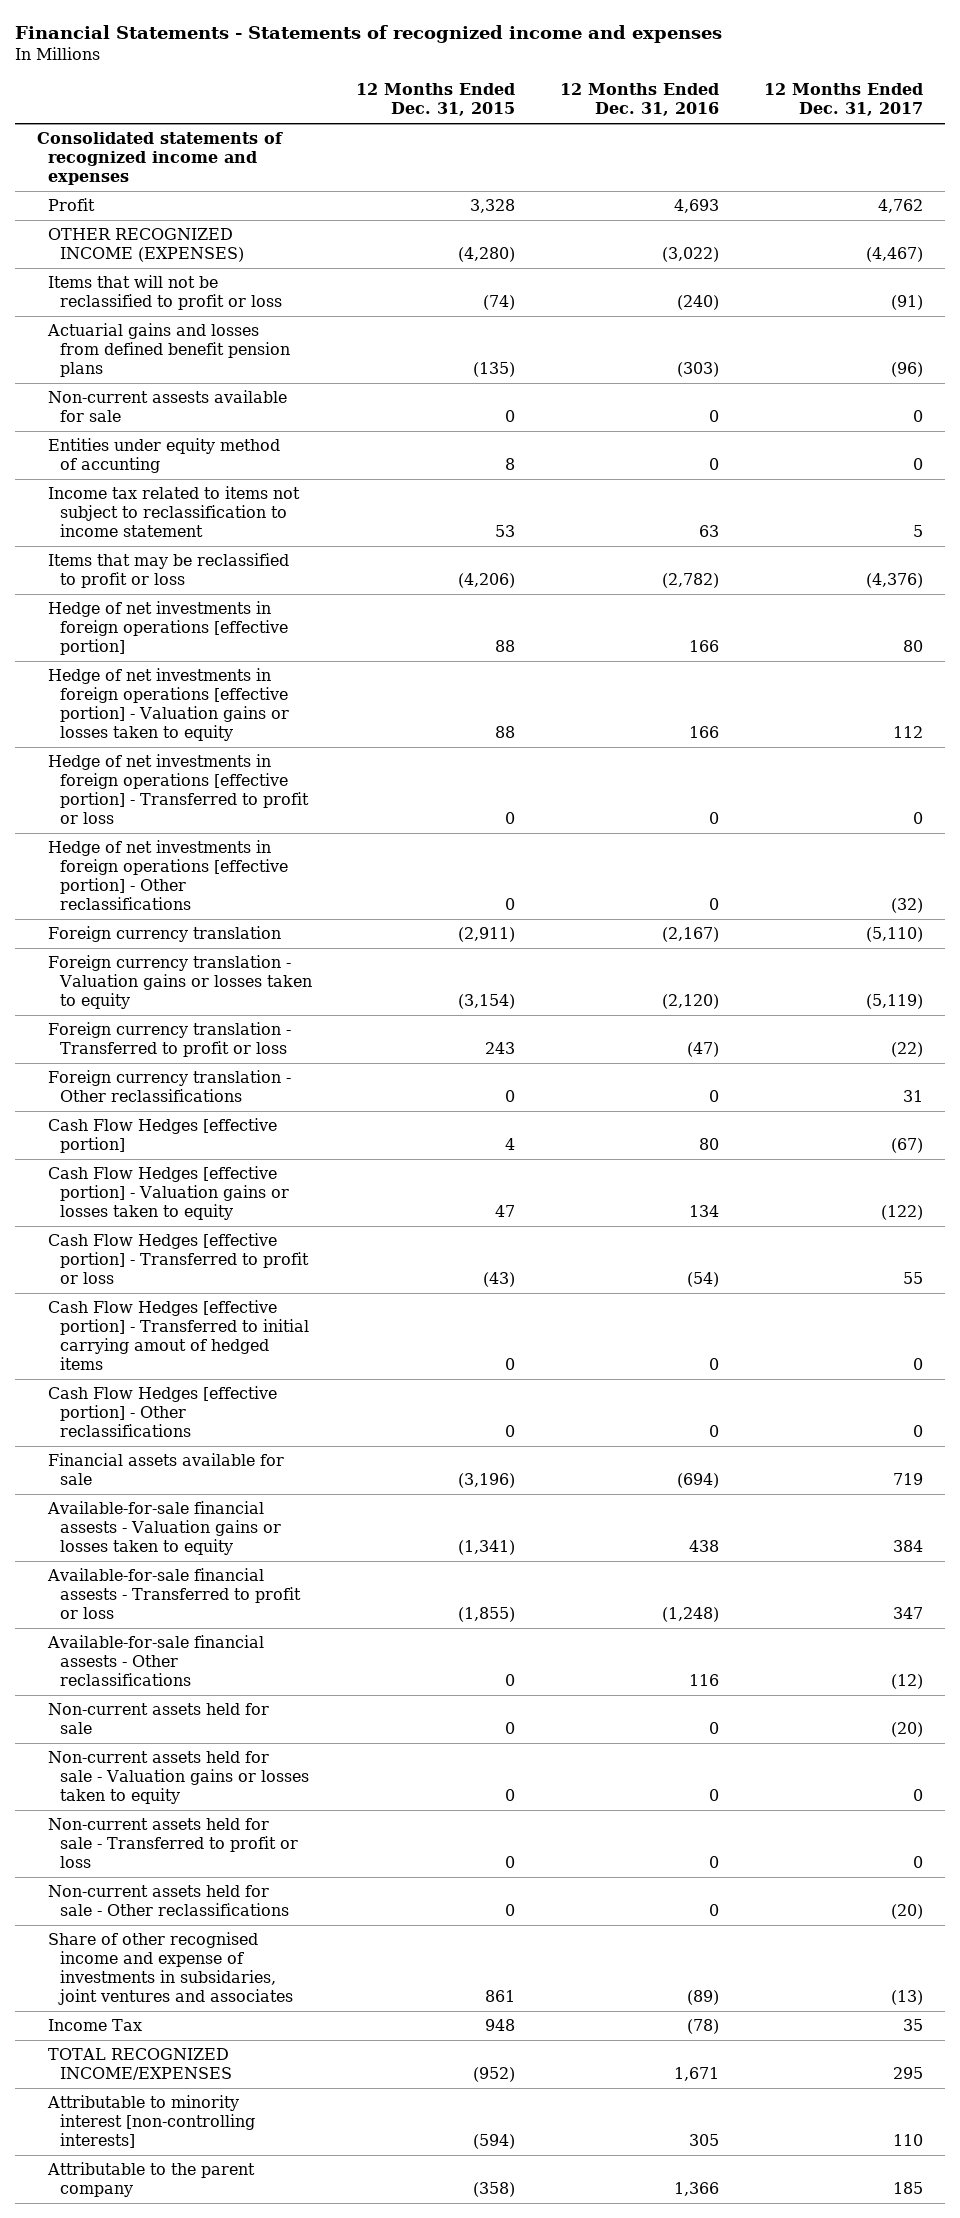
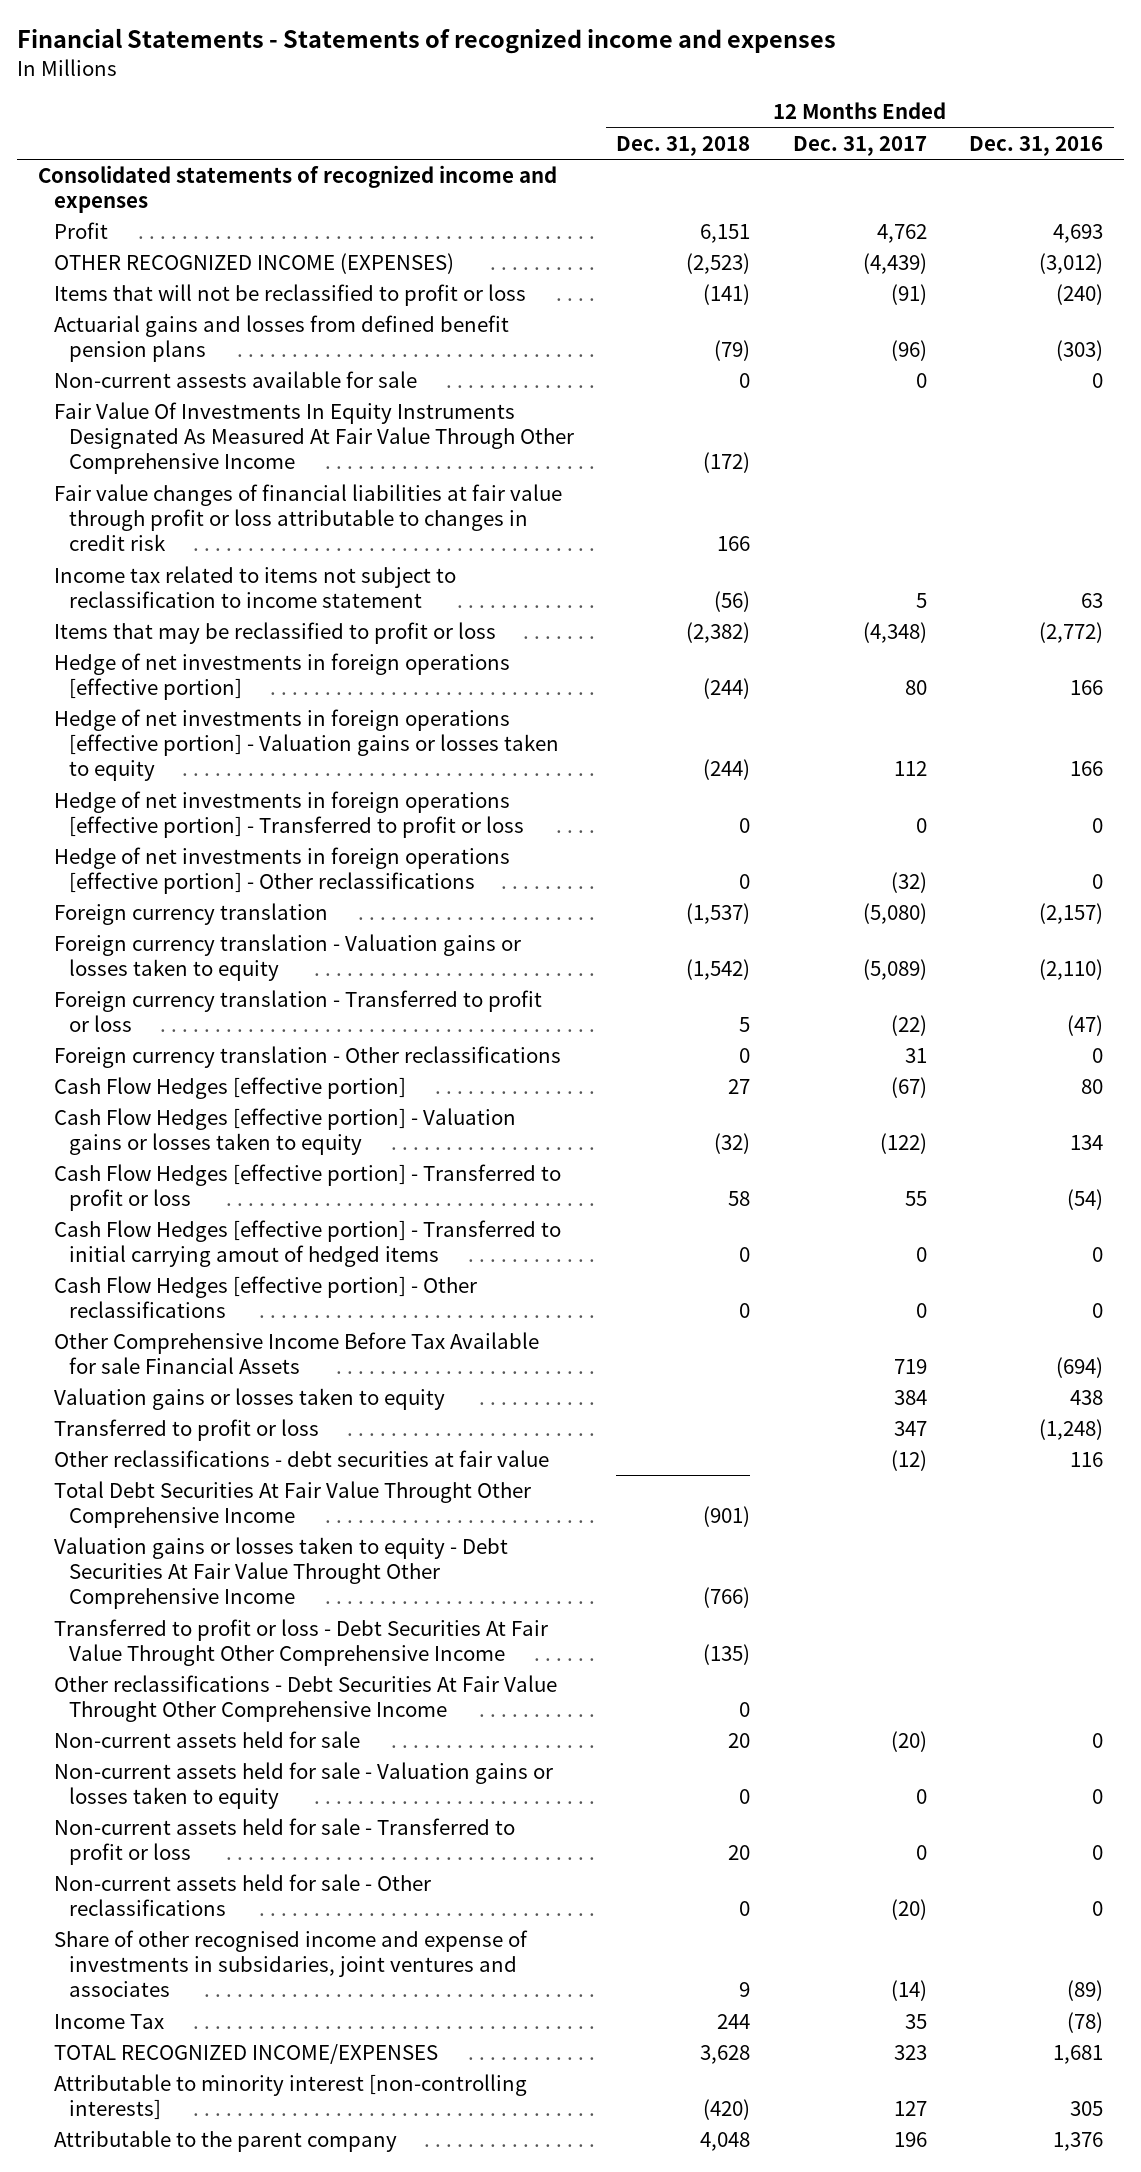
- | 12 Months Ended Dec. 31, 2015 | 12 Months Ended Dec. 31, 2016 | 12 Months Ended Dec. 31, 2017
+ | 12 Months Ended Dec. 31, 2018 | 12 Months Ended Dec. 31, 2017 | 12 Months Ended Dec. 31, 2016
- OTHER RECOGNIZED INCOME (EXPENSES) | (4,280) | (3,022) | (4,467)
+ OTHER RECOGNIZED INCOME (EXPENSES) | (2,523) | (4,439) | (3,012)
- Entities under equity method of accunting | 8 | 0 | 0
+ Fair Value Of Investments In Equity Instruments Designated As Measured At Fair Value Through Other Comprehensive Income | (172) | |
+ Fair value changes of financial liabilities at fair value through profit or loss attributable to changes in credit risk | 166 | |
- Items that may be reclassified to profit or loss | (4,206) | (2,782) | (4,376)
+ Items that may be reclassified to profit or loss | (2,382) | (4,348) | (2,772)
- Foreign currency translation | (2,911) | (2,167) | (5,110)
- Foreign currency translation - Valuation gains or losses taken to equity | (3,154) | (2,120) | (5,119)
+ Foreign currency translation | (1,537) | (5,080) | (2,157)
+ Foreign currency translation - Valuation gains or losses taken to equity | (1,542) | (5,089) | (2,110)
- Financial assets available for sale | (3,196) | (694) | 719
- Available-for-sale financial assests - Valuation gains or losses taken to equity | (1,341) | 438 | 384
- Available-for-sale financial assests - Transferred to profit or loss | (1,855) | (1,248) | 347
- Available-for-sale financial assests - Other reclassifications | 0 | 116 | (12)
+ Other Comprehensive Income Before Tax Available for sale Financial Assets | | 719 | (694)
+ Valuation gains or losses taken to equity | | 384 | 438
+ Transferred to profit or loss | | 347 | (1,248)
+ Other reclassifications - debt securities at fair value | | (12) | 116
+ Total Debt Securities At Fair Value Throught Other Comprehensive Income | (901) | |
+ Valuation gains or losses taken to equity - Debt Securities At Fair Value Throught Other Comprehensive Income | (766) | |
+ Transferred to profit or loss - Debt Securities At Fair Value Throught Other Comprehensive Income | (135) | |
+ Other reclassifications - Debt Securities At Fair Value Throught Other Comprehensive Income | 0 | |
- Share of other recognised income and expense of investments in subsidaries, joint ventures and associates | 861 | (89) | (13)
+ Share of other recognised income and expense of investments in subsidaries, joint ventures and associates | 9 | (14) | (89)
- TOTAL RECOGNIZED INCOME/EXPENSES | (952) | 1,671 | 295
- Attributable to minority interest [non-controlling interests] | (594) | 305 | 110
- Attributable to the parent company | (358) | 1,366 | 185
+ TOTAL RECOGNIZED INCOME/EXPENSES | 3,628 | 323 | 1,681
+ Attributable to minority interest [non-controlling interests] | (420) | 127 | 305
+ Attributable to the parent company | 4,048 | 196 | 1,376

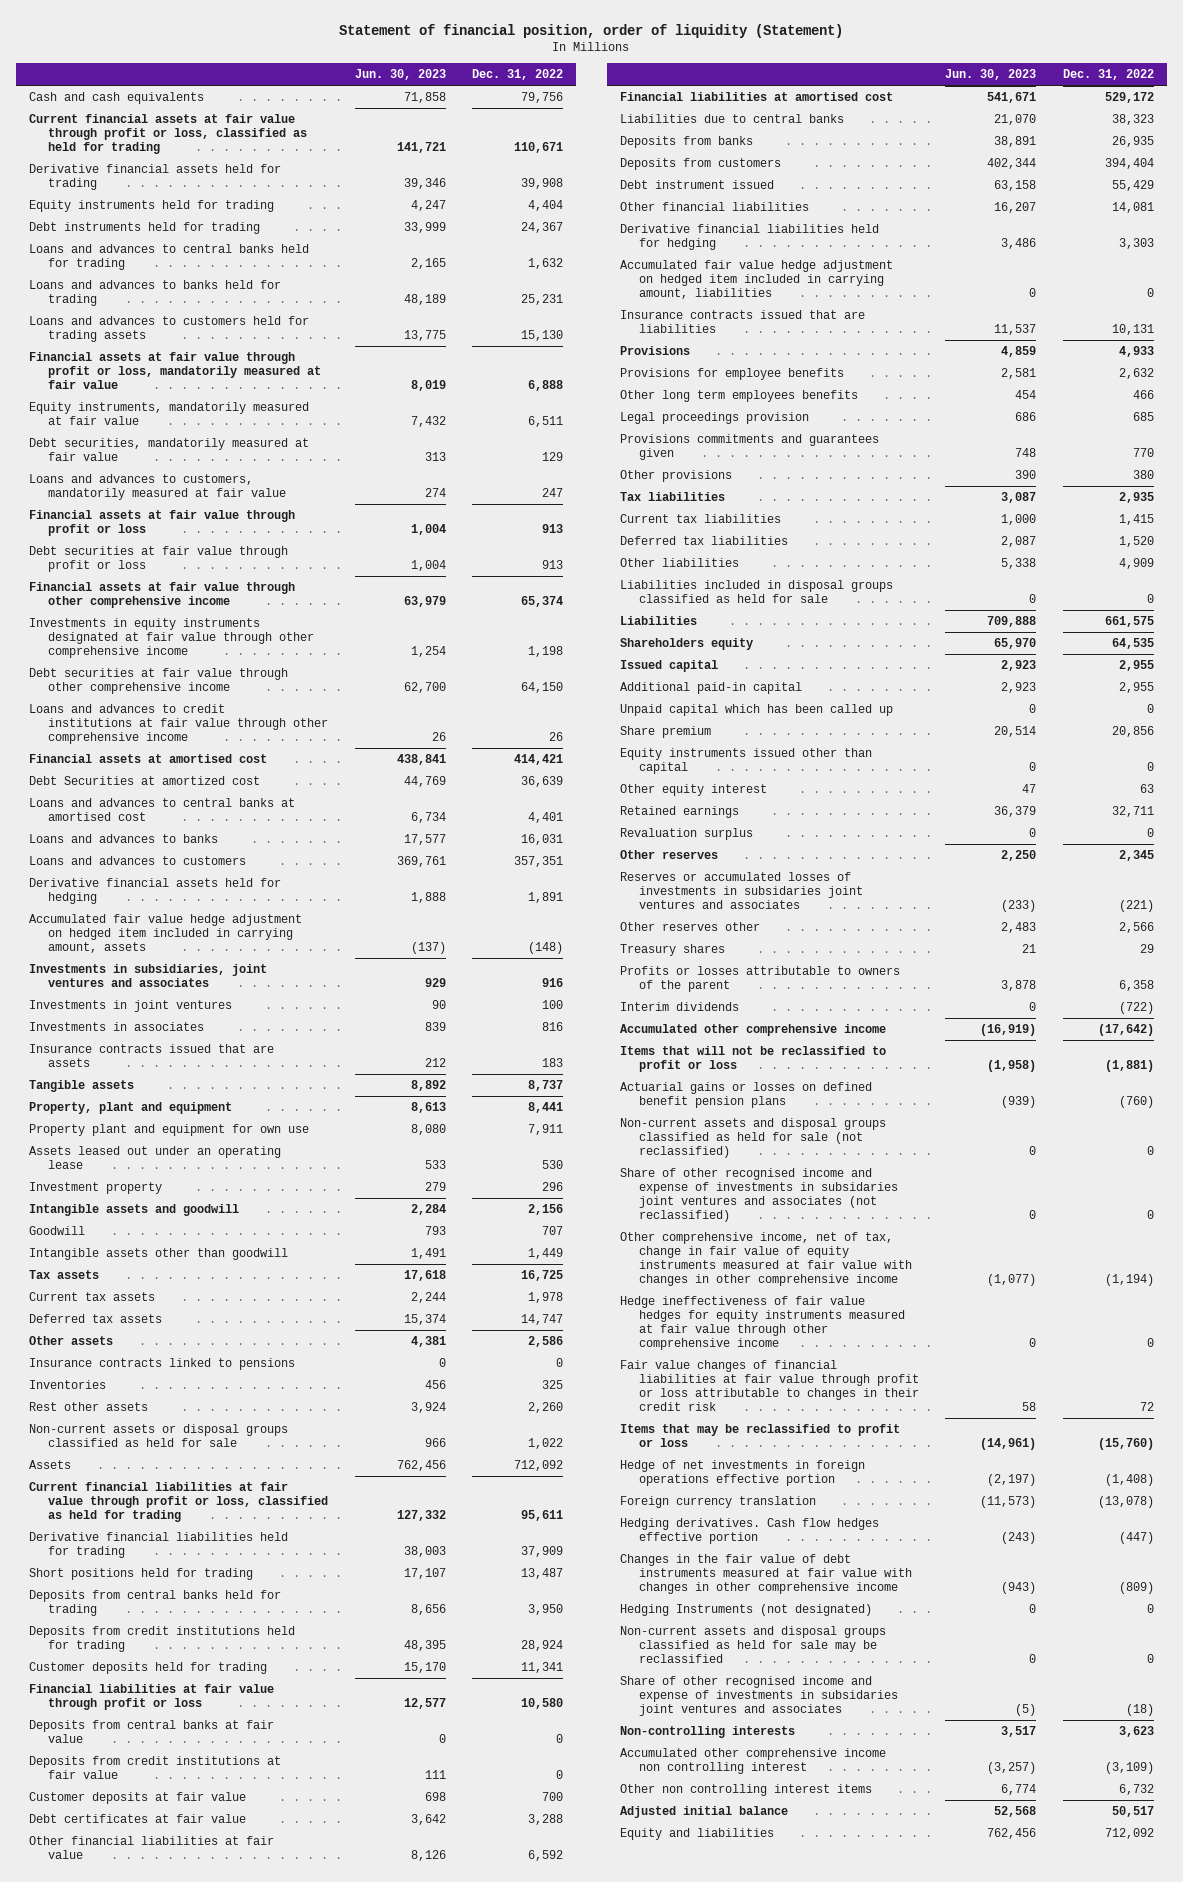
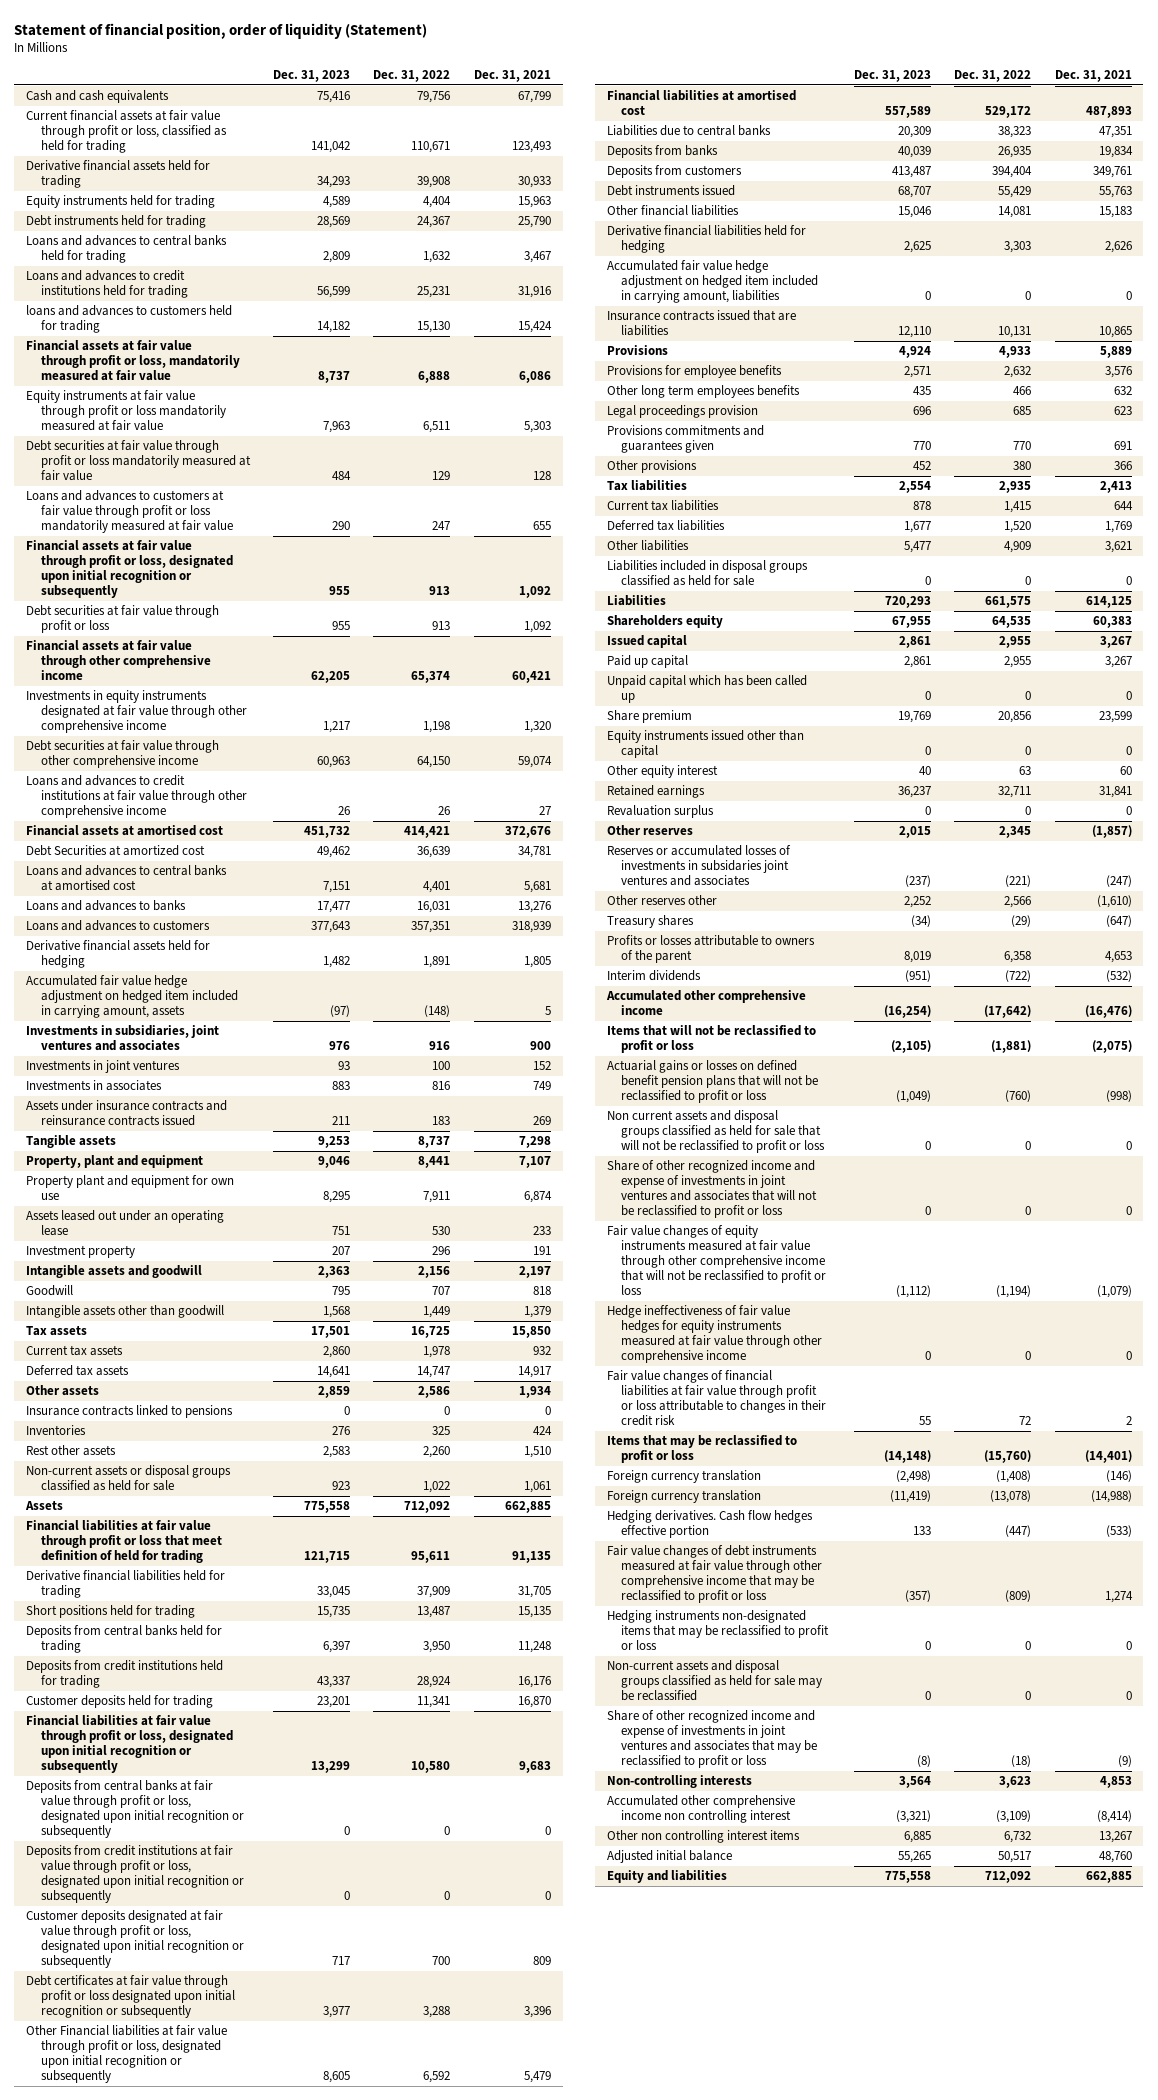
- | Jun. 30, 2023 | Dec. 31, 2022
+ | Dec. 31, 2023 | Dec. 31, 2022 | Dec. 31, 2021
- Loans and advances to banks held for trading | 48,189 | 25,231
- Loans and advances to customers held for trading assets | 13,775 | 15,130
+ Loans and advances to credit institutions held for trading | 56,599 | 25,231 | 31,916
+ loans and advances to customers held for trading | 14,182 | 15,130 | 15,424
- Equity instruments, mandatorily measured at fair value | 7,432 | 6,511
- Debt securities, mandatorily measured at fair value | 313 | 129
- Loans and advances to customers, mandatorily measured at fair value | 274 | 247
- Financial assets at fair value through profit or loss | 1,004 | 913
+ Equity instruments at fair value through profit or loss mandatorily measured at fair value | 7,963 | 6,511 | 5,303
+ Debt securities at fair value through profit or loss mandatorily measured at fair value | 484 | 129 | 128
+ Loans and advances to customers at fair value through profit or loss mandatorily measured at fair value | 290 | 247 | 655
+ Financial assets at fair value through profit or loss, designated upon initial recognition or subsequently | 955 | 913 | 1,092
- Insurance contracts issued that are assets | 212 | 183
+ Assets under insurance contracts and reinsurance contracts issued | 211 | 183 | 269
- Current financial liabilities at fair value through profit or loss, classified as held for trading | 127,332 | 95,611
+ Financial liabilities at fair value through profit or loss that meet definition of held for trading | 121,715 | 95,611 | 91,135
- Financial liabilities at fair value through profit or loss | 12,577 | 10,580
- Deposits from central banks at fair value | 0 | 0
- Deposits from credit institutions at fair value | 111 | 0
- Customer deposits at fair value | 698 | 700
- Debt certificates at fair value | 3,642 | 3,288
- Other financial liabilities at fair value | 8,126 | 6,592
+ Financial liabilities at fair value through profit or loss, designated upon initial recognition or subsequently | 13,299 | 10,580 | 9,683
+ Deposits from central banks at fair value through profit or loss, designated upon initial recognition or subsequently | 0 | 0 | 0
+ Deposits from credit institutions at fair value through profit or loss, designated upon initial recognition or subsequently | 0 | 0 | 0
+ Customer deposits designated at fair value through profit or loss, designated upon initial recognition or subsequently | 717 | 700 | 809
+ Debt certificates at fair value through profit or loss designated upon initial recognition or subsequently | 3,977 | 3,288 | 3,396
+ Other Financial liabilities at fair value through profit or loss, designated upon initial recognition or subsequently | 8,605 | 6,592 | 5,479
- Debt instrument issued | 63,158 | 55,429
+ Debt instruments issued | 68,707 | 55,429 | 55,763
- Additional paid-in capital | 2,923 | 2,955
+ Paid up capital | 2,861 | 2,955 | 3,267
- Treasury shares | 21 | 29
+ Treasury shares | (34) | (29) | (647)
- Actuarial gains or losses on defined benefit pension plans | (939) | (760)
- Non-current assets and disposal groups classified as held for sale (not reclassified) | 0 | 0
- Share of other recognised income and expense of investments in subsidaries joint ventures and associates (not reclassified) | 0 | 0
- Other comprehensive income, net of tax, change in fair value of equity instruments measured at fair value with changes in other comprehensive income | (1,077) | (1,194)
+ Actuarial gains or losses on defined benefit pension plans that will not be reclassified to profit or loss | (1,049) | (760) | (998)
+ Non current assets and disposal groups classified as held for sale that will not be reclassified to profit or loss | 0 | 0 | 0
+ Share of other recognized income and expense of investments in joint ventures and associates that will not be reclassified to profit or loss | 0 | 0 | 0
+ Fair value changes of equity instruments measured at fair value through other comprehensive income that will not be reclassified to profit or loss | (1,112) | (1,194) | (1,079)
- Hedge of net investments in foreign operations effective portion | (2,197) | (1,408)
+ Foreign currency translation | (2,498) | (1,408) | (146)
- Changes in the fair value of debt instruments measured at fair value with changes in other comprehensive income | (943) | (809)
- Hedging Instruments (not designated) | 0 | 0
+ Fair value changes of debt instruments measured at fair value through other comprehensive income that may be reclassified to profit or loss | (357) | (809) | 1,274
+ Hedging instruments non-designated items that may be reclassified to profit or loss | 0 | 0 | 0
- Share of other recognised income and expense of investments in subsidaries joint ventures and associates | (5) | (18)
+ Share of other recognized income and expense of investments in joint ventures and associates that may be reclassified to profit or loss | (8) | (18) | (9)

